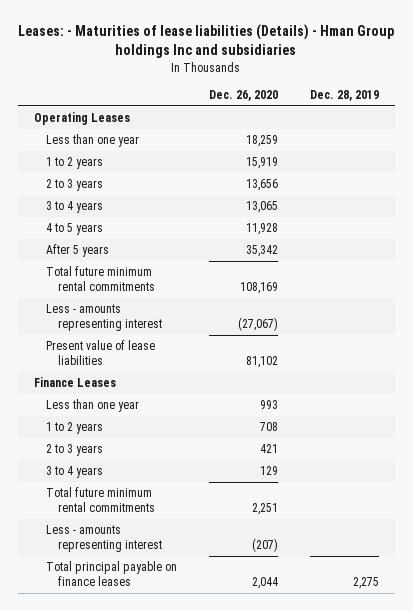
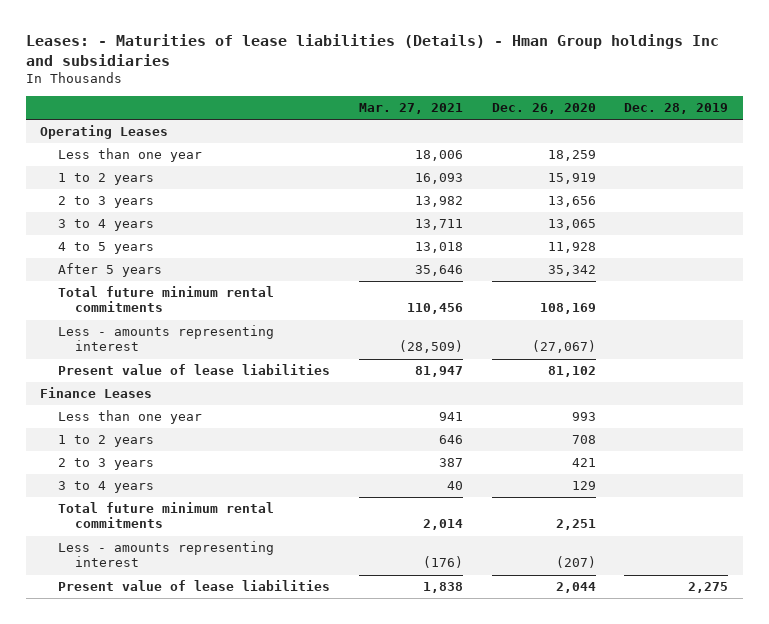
- | Dec. 26, 2020 | Dec. 28, 2019
+ | Mar. 27, 2021 | Dec. 26, 2020 | Dec. 28, 2019
- Total principal payable on finance leases | 2,044 | 2,275
+ Present value of lease liabilities | 1,838 | 2,044 | 2,275

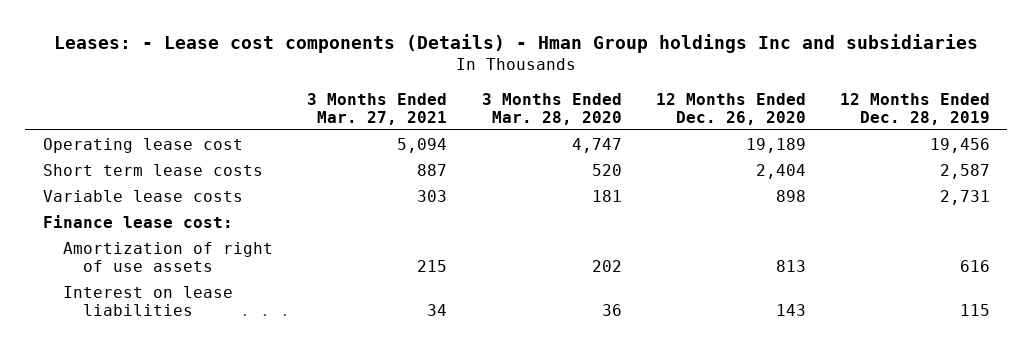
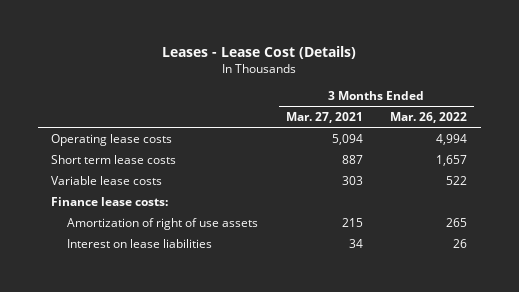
- Leases: - Lease cost components (Details) - Hman Group holdings Inc and subsidiaries
+ Leases - Lease Cost (Details)
- | 3 Months Ended Mar. 27, 2021 | 3 Months Ended Mar. 28, 2020 | 12 Months Ended Dec. 26, 2020 | 12 Months Ended Dec. 28, 2019
+ | 3 Months Ended Mar. 27, 2021 | 3 Months Ended Mar. 26, 2022
- Operating lease cost | 5,094 | 4,747 | 19,189 | 19,456
+ Operating lease costs | 5,094 | 4,994
- Finance lease cost:
+ Finance lease costs:

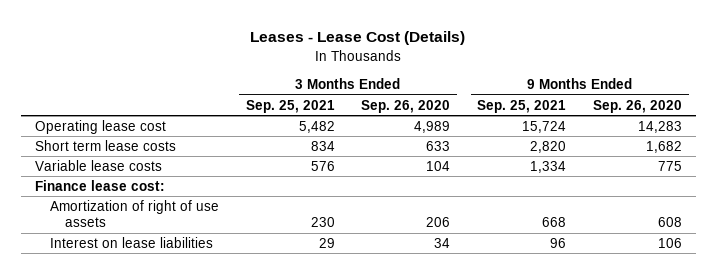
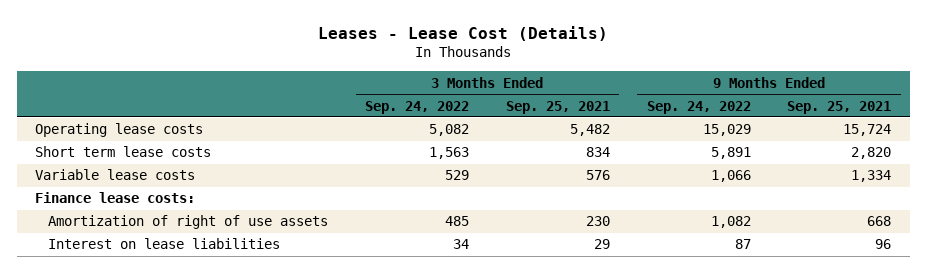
- | 3 Months Ended Sep. 25, 2021 | 3 Months Ended Sep. 26, 2020 | 9 Months Ended Sep. 25, 2021 | 9 Months Ended Sep. 26, 2020
+ | 3 Months Ended Sep. 24, 2022 | 3 Months Ended Sep. 25, 2021 | 9 Months Ended Sep. 24, 2022 | 9 Months Ended Sep. 25, 2021
- Operating lease cost | 5,482 | 4,989 | 15,724 | 14,283
+ Operating lease costs | 5,082 | 5,482 | 15,029 | 15,724
- Finance lease cost:
+ Finance lease costs:

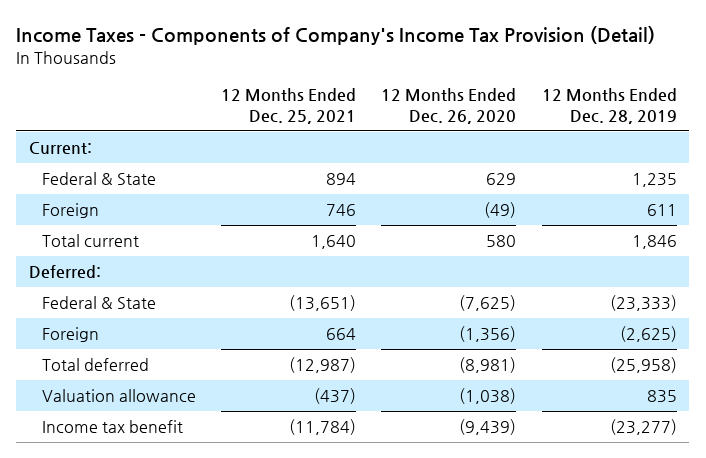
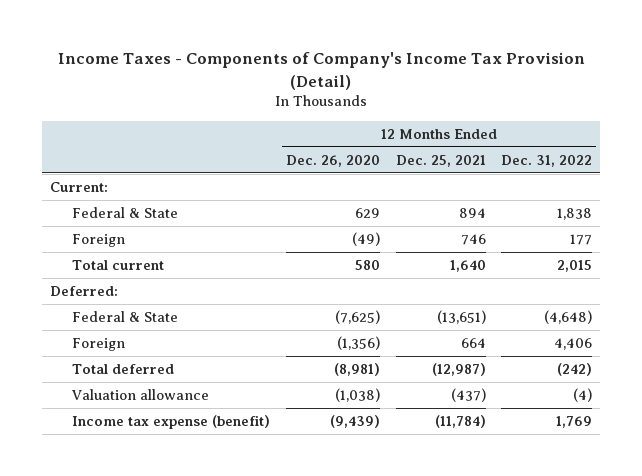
- | 12 Months Ended Dec. 25, 2021 | 12 Months Ended Dec. 26, 2020 | 12 Months Ended Dec. 28, 2019
+ | 12 Months Ended Dec. 26, 2020 | 12 Months Ended Dec. 25, 2021 | 12 Months Ended Dec. 31, 2022
- Income tax benefit | (11,784) | (9,439) | (23,277)
+ Income tax expense (benefit) | (9,439) | (11,784) | 1,769

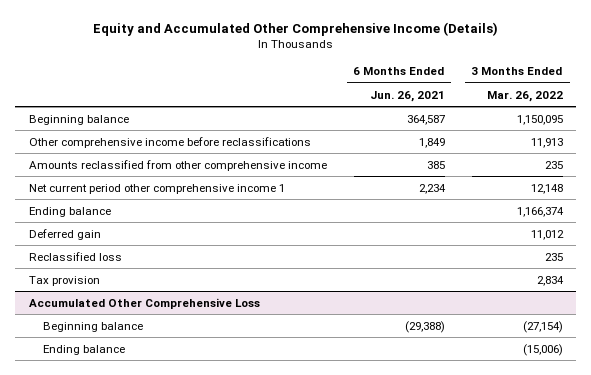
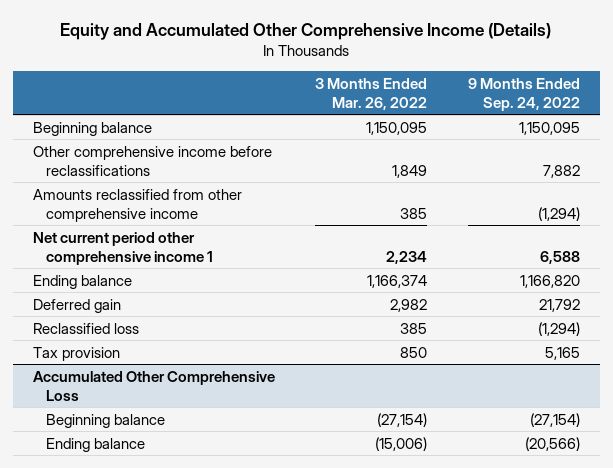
- | 6 Months Ended Jun. 26, 2021 | 3 Months Ended Mar. 26, 2022
+ | 3 Months Ended Mar. 26, 2022 | 9 Months Ended Sep. 24, 2022
- Other comprehensive income before reclassifications | 1,849 | 11,913
- Amounts reclassified from other comprehensive income | 385 | 235
- Net current period other comprehensive income 1 | 2,234 | 12,148
+ Other comprehensive income before reclassifications | 1,849 | 7,882
+ Amounts reclassified from other comprehensive income | 385 | (1,294)
+ Net current period other comprehensive income 1 | 2,234 | 6,588
- Deferred gain | | 11,012
- Reclassified loss | | 235
- Tax provision | | 2,834
+ Deferred gain | 2,982 | 21,792
+ Reclassified loss | 385 | (1,294)
+ Tax provision | 850 | 5,165

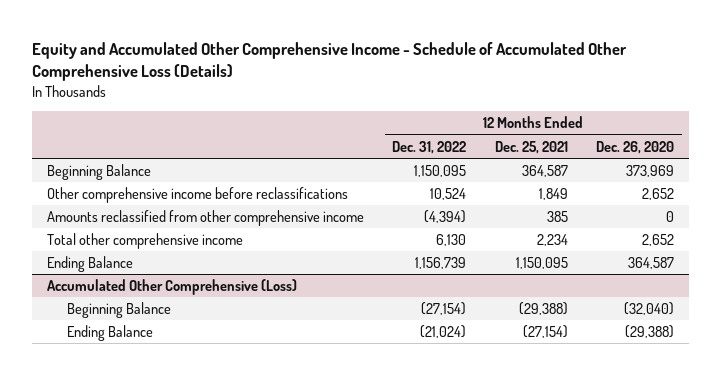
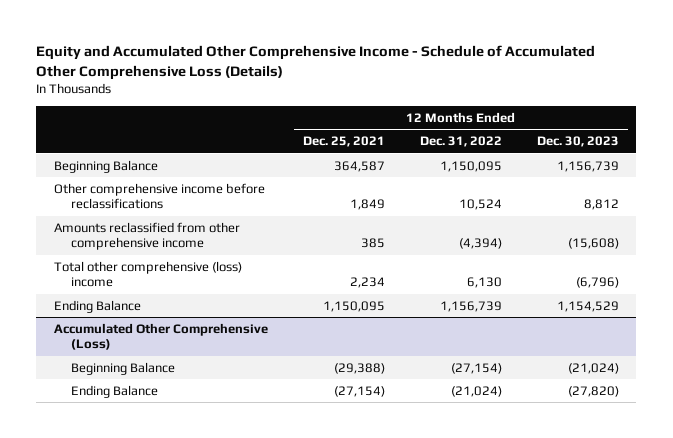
- | 12 Months Ended Dec. 31, 2022 | 12 Months Ended Dec. 25, 2021 | 12 Months Ended Dec. 26, 2020
+ | 12 Months Ended Dec. 25, 2021 | 12 Months Ended Dec. 31, 2022 | 12 Months Ended Dec. 30, 2023
- Total other comprehensive income | 6,130 | 2,234 | 2,652
+ Total other comprehensive (loss) income | 2,234 | 6,130 | (6,796)

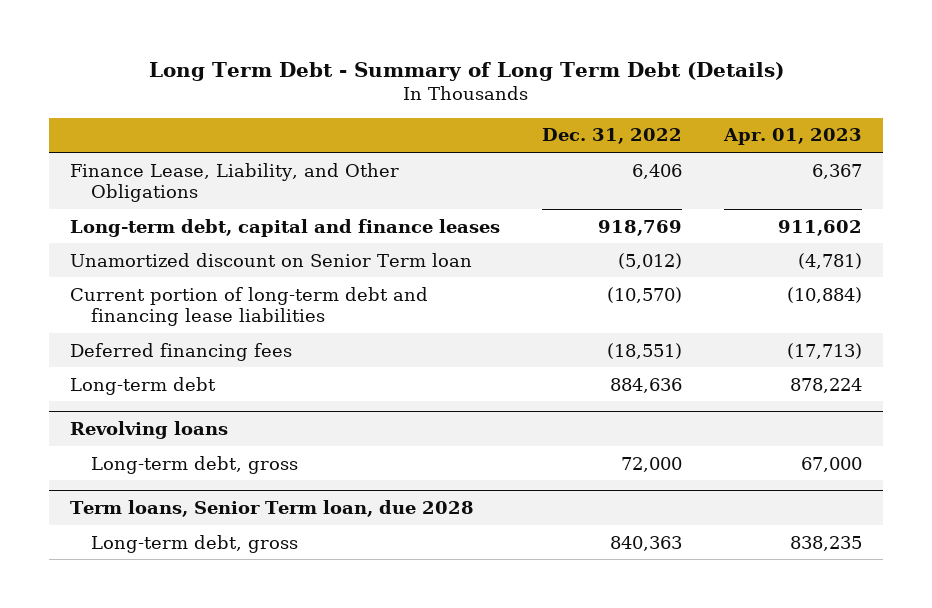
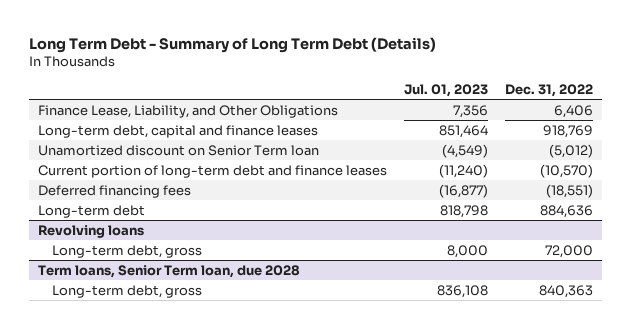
- | Dec. 31, 2022 | Apr. 01, 2023
+ | Jul. 01, 2023 | Dec. 31, 2022
- Current portion of long-term debt and financing lease liabilities | (10,570) | (10,884)
+ Current portion of long-term debt and finance leases | (11,240) | (10,570)

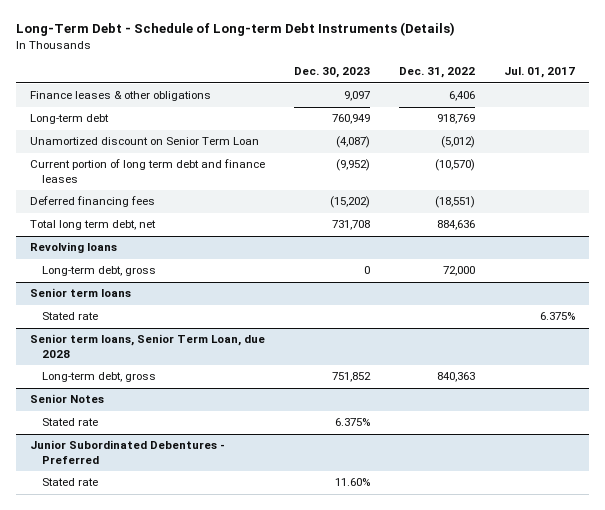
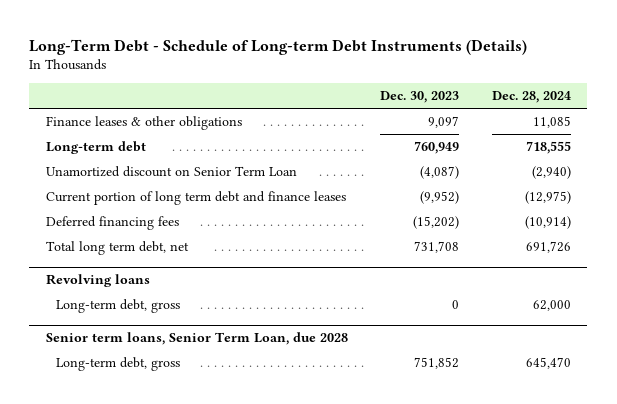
- | Dec. 30, 2023 | Dec. 31, 2022 | Jul. 01, 2017
+ | Dec. 30, 2023 | Dec. 28, 2024
- Senior term loans
- Stated rate | | | 6.375%
- Senior Notes
- Stated rate | 6.375% | |
- Junior Subordinated Debentures - Preferred
- Stated rate | 11.60% | |

